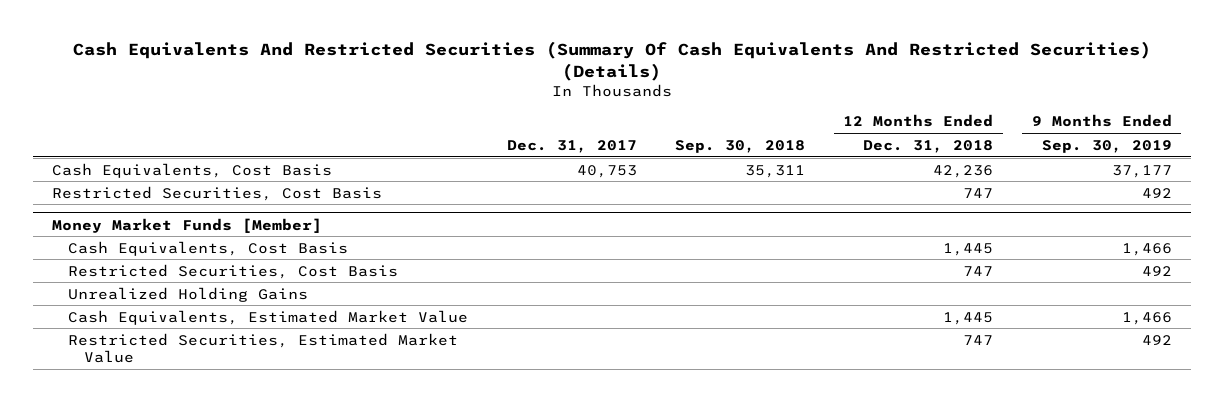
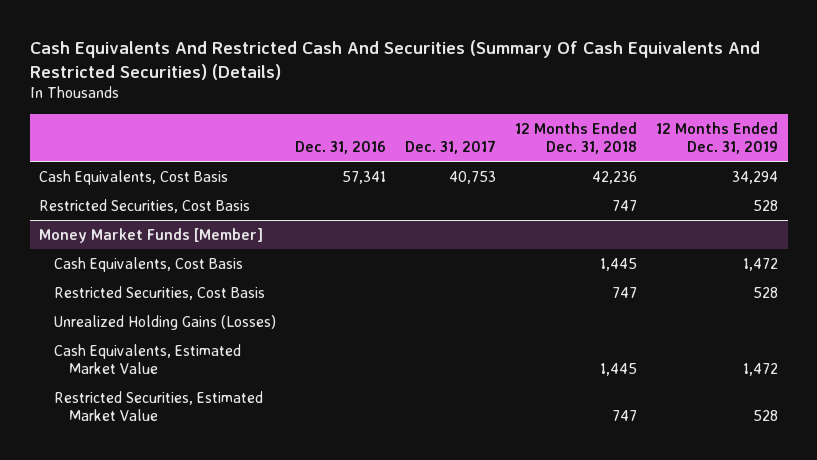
- Cash Equivalents And Restricted Securities (Summary Of Cash Equivalents And Restricted Securities) (Details)
+ Cash Equivalents And Restricted Cash And Securities (Summary Of Cash Equivalents And Restricted Securities) (Details)
- | Dec. 31, 2017 | Sep. 30, 2018 | 12 Months Ended Dec. 31, 2018 | 9 Months Ended Sep. 30, 2019
+ | Dec. 31, 2016 | Dec. 31, 2017 | 12 Months Ended Dec. 31, 2018 | 12 Months Ended Dec. 31, 2019
@ Money Market Funds [Member]
- Unrealized Holding Gains
+ Unrealized Holding Gains (Losses)

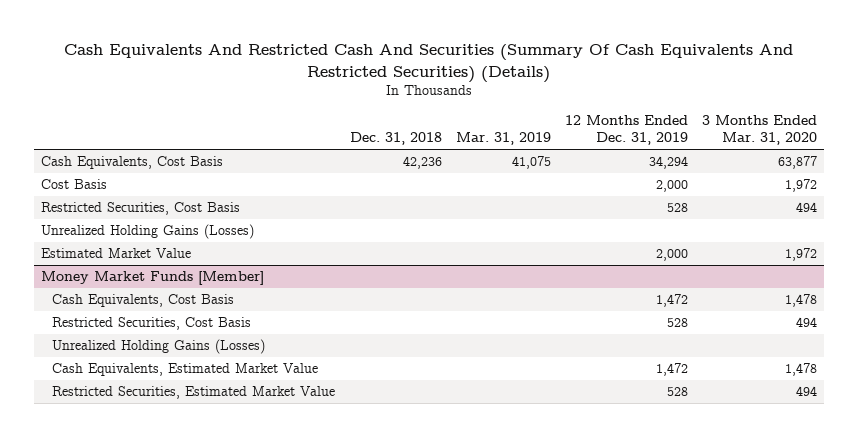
- | Dec. 31, 2016 | Dec. 31, 2017 | 12 Months Ended Dec. 31, 2018 | 12 Months Ended Dec. 31, 2019
+ | Dec. 31, 2018 | Mar. 31, 2019 | 12 Months Ended Dec. 31, 2019 | 3 Months Ended Mar. 31, 2020
+ Cost Basis | | | 2,000 | 1,972
+ Unrealized Holding Gains (Losses)
+ Estimated Market Value | | | 2,000 | 1,972

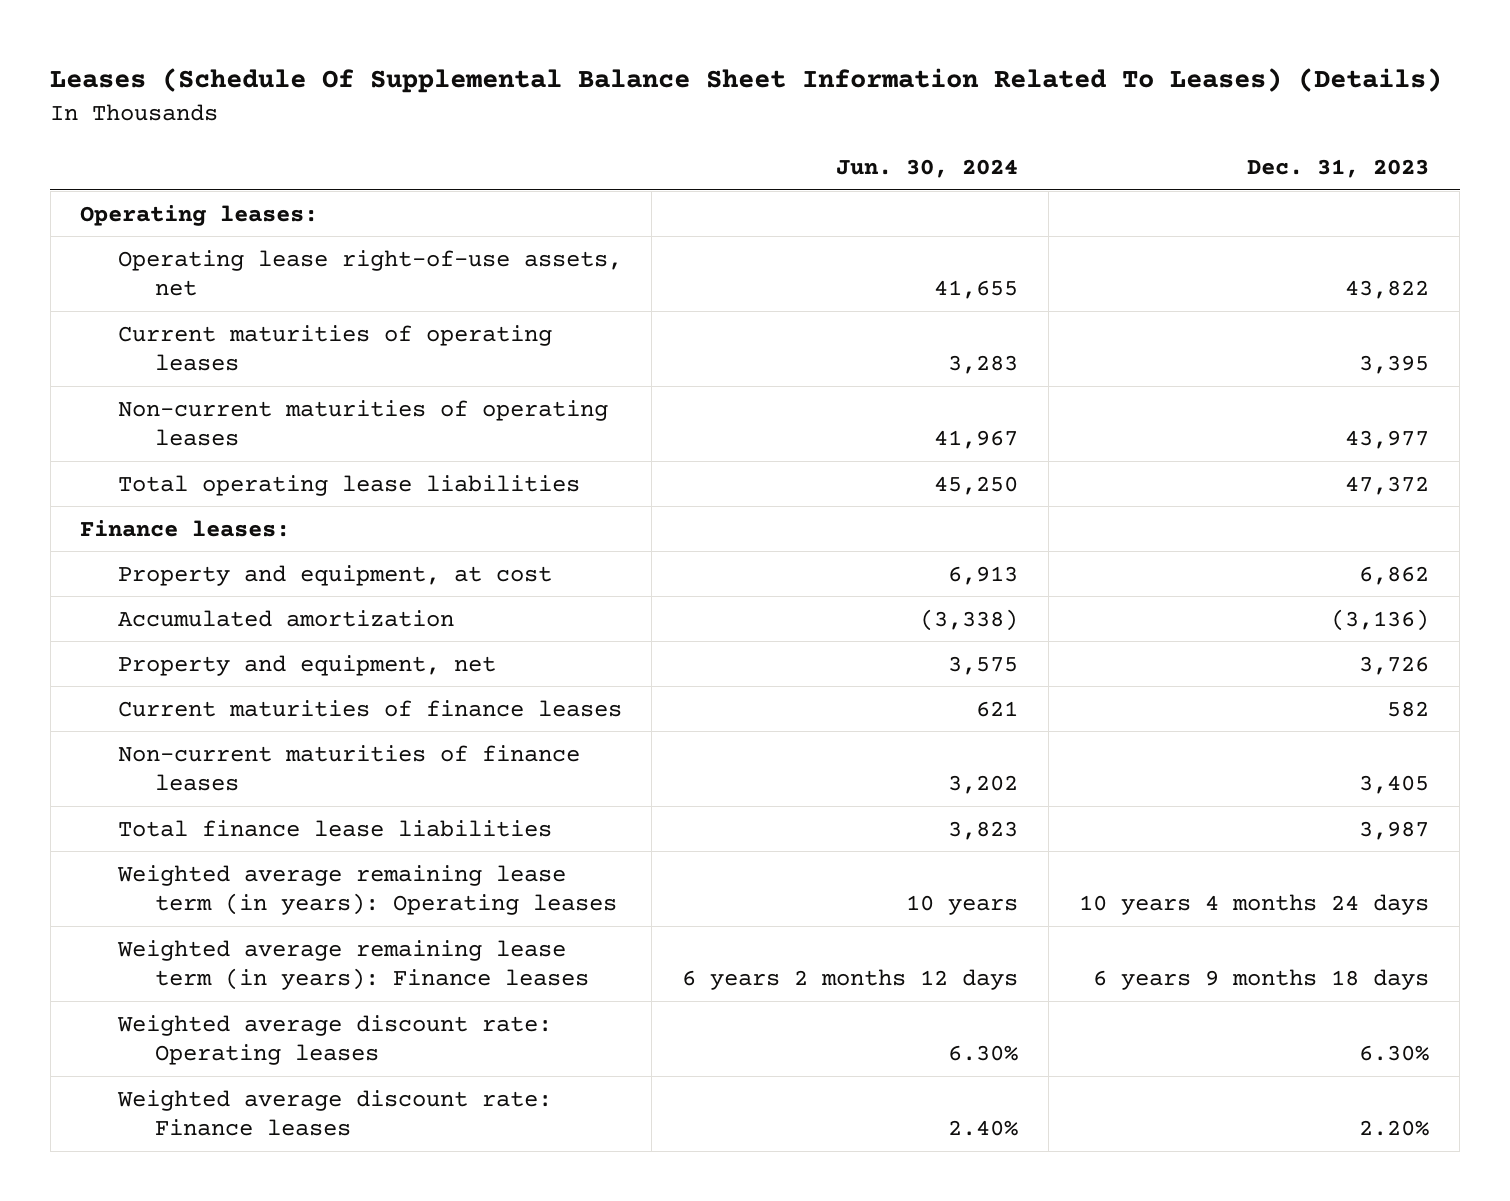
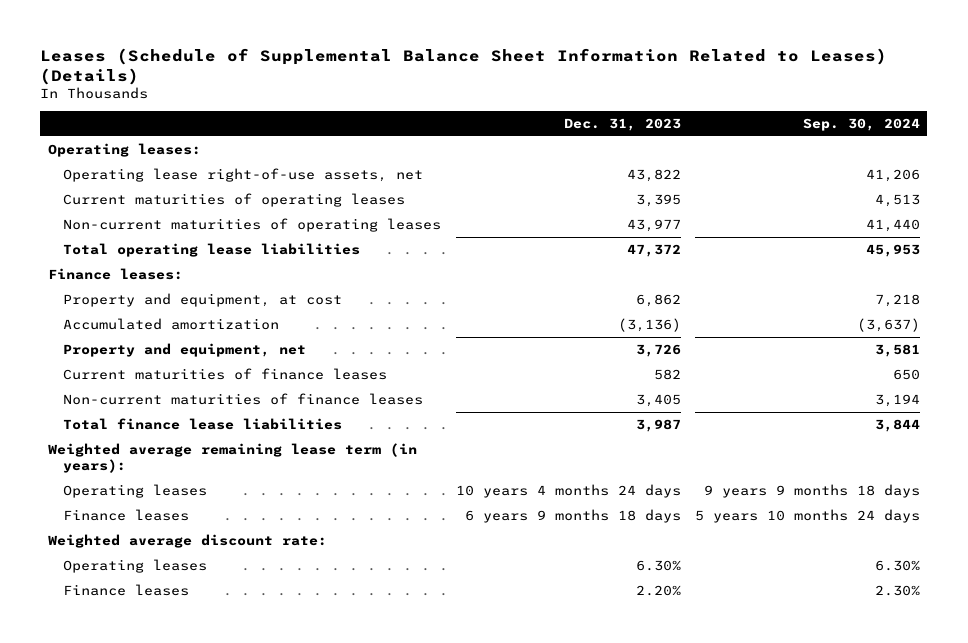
- Leases (Schedule Of Supplemental Balance Sheet Information Related To Leases) (Details)
+ Leases (Schedule of Supplemental Balance Sheet Information Related to Leases) (Details)
- | Jun. 30, 2024 | Dec. 31, 2023
+ | Dec. 31, 2023 | Sep. 30, 2024
- Weighted average remaining lease term (in years): Operating leases | 10 years | 10 years 4 months 24 days
- Weighted average remaining lease term (in years): Finance leases | 6 years 2 months 12 days | 6 years 9 months 18 days
- Weighted average discount rate: Operating leases | 6.30% | 6.30%
- Weighted average discount rate: Finance leases | 2.40% | 2.20%
+ Weighted average remaining lease term (in years):
+ Operating leases | 10 years 4 months 24 days | 9 years 9 months 18 days
+ Finance leases | 6 years 9 months 18 days | 5 years 10 months 24 days
+ Weighted average discount rate:
+ Operating leases | 6.30% | 6.30%
+ Finance leases | 2.20% | 2.30%

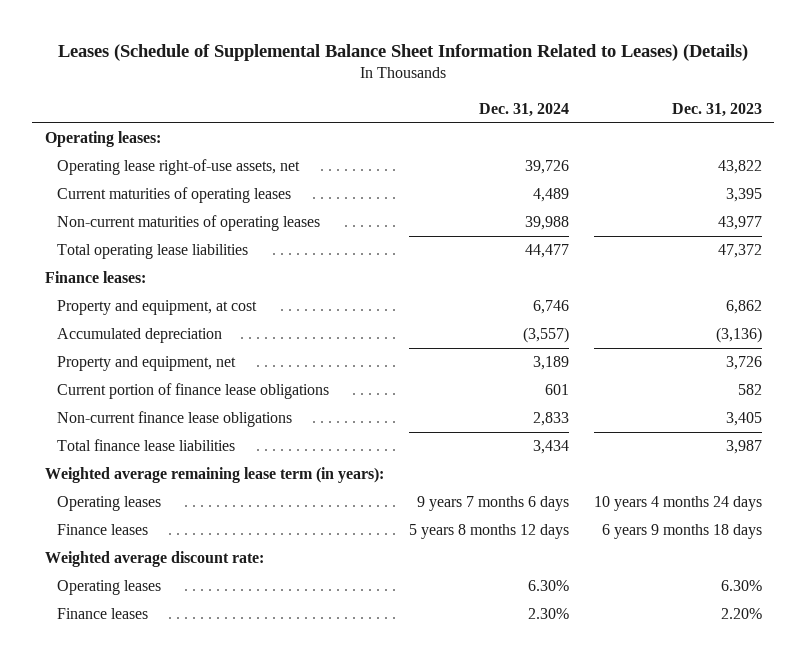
- | Dec. 31, 2023 | Sep. 30, 2024
+ | Dec. 31, 2024 | Dec. 31, 2023
- Accumulated amortization | (3,136) | (3,637)
+ Accumulated depreciation | (3,557) | (3,136)
- Current maturities of finance leases | 582 | 650
- Non-current maturities of finance leases | 3,405 | 3,194
+ Current portion of finance lease obligations | 601 | 582
+ Non-current finance lease obligations | 2,833 | 3,405

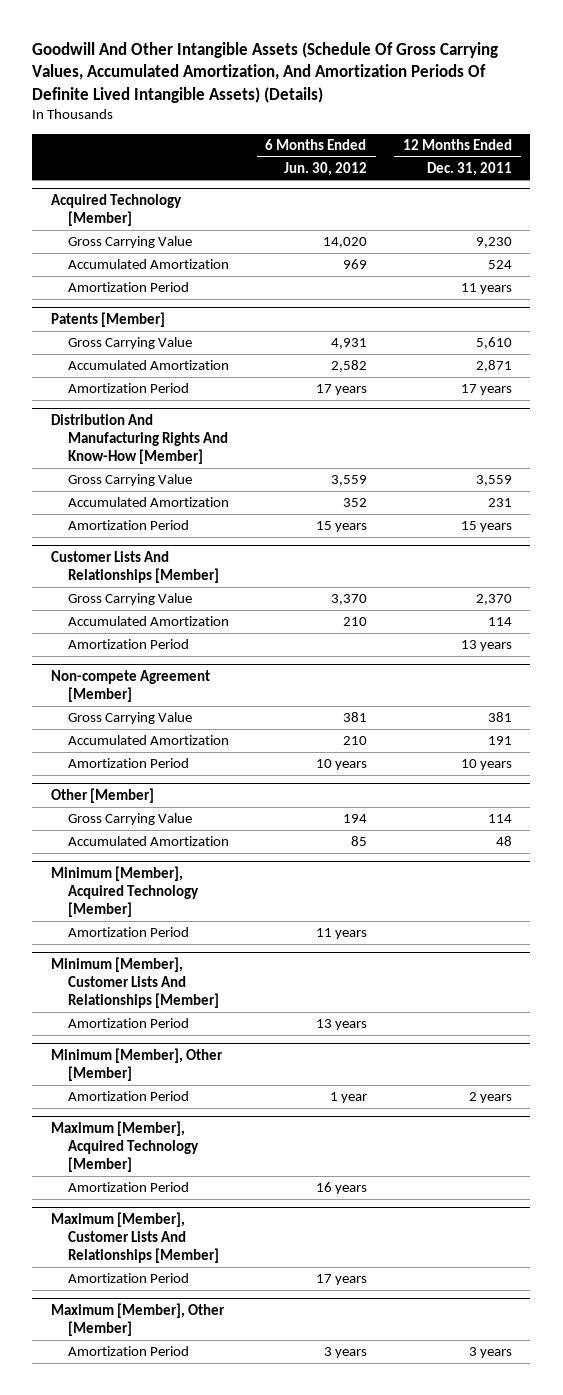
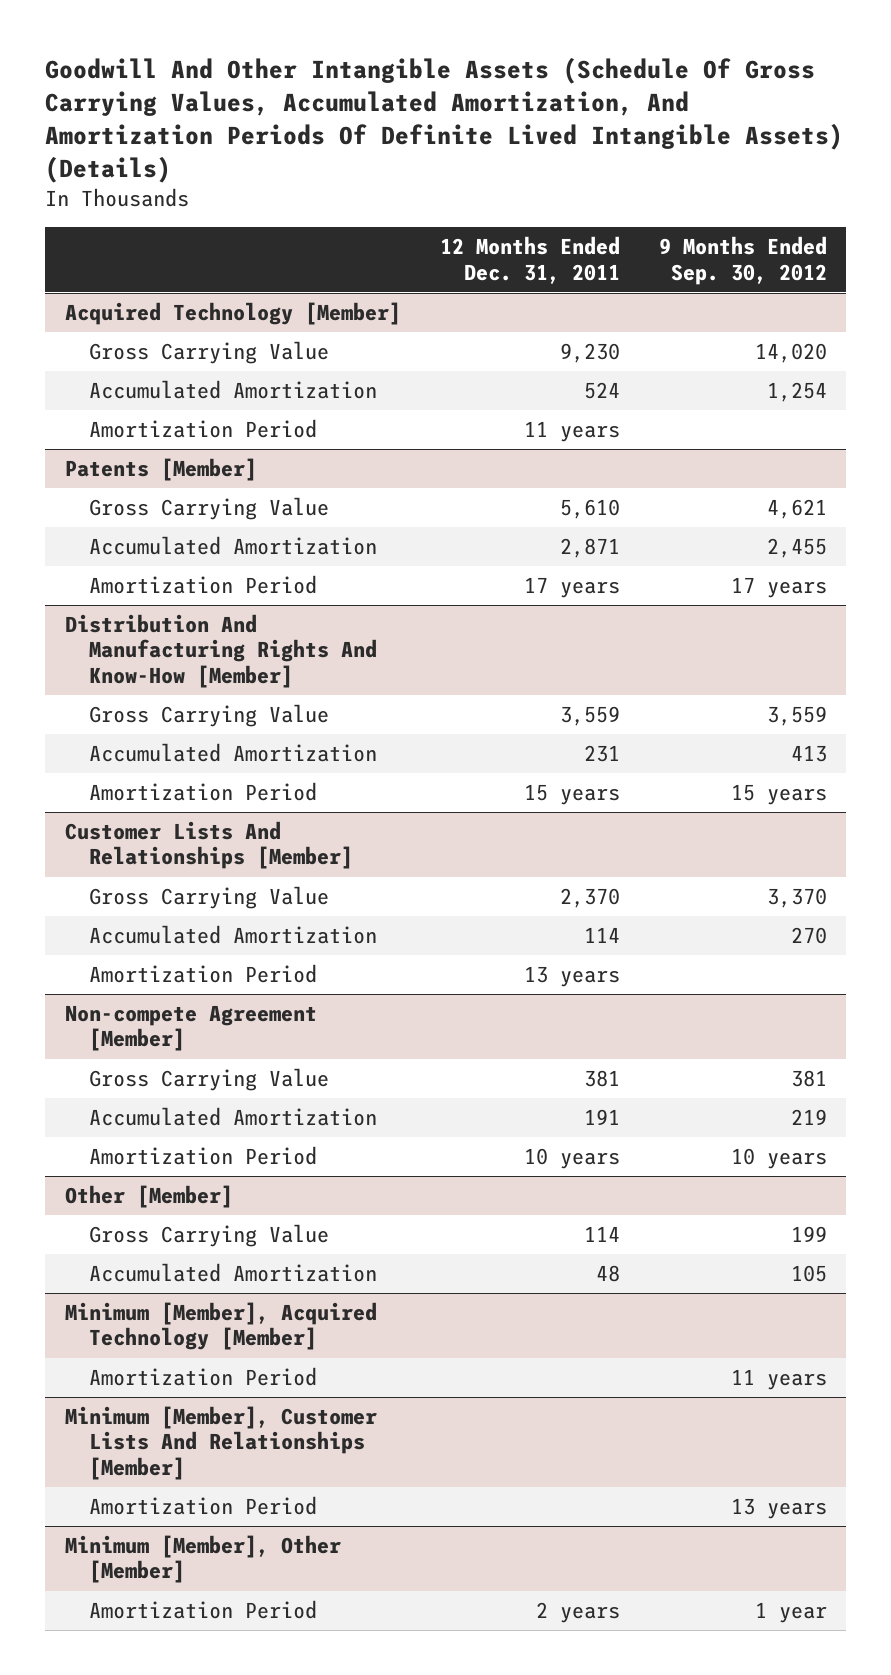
- | 6 Months Ended Jun. 30, 2012 | 12 Months Ended Dec. 31, 2011
+ | 12 Months Ended Dec. 31, 2011 | 9 Months Ended Sep. 30, 2012
- Maximum [Member], Acquired Technology [Member]
- Amortization Period | 16 years |
- Maximum [Member], Customer Lists And Relationships [Member]
- Amortization Period | 17 years |
- Maximum [Member], Other [Member]
- Amortization Period | 3 years | 3 years

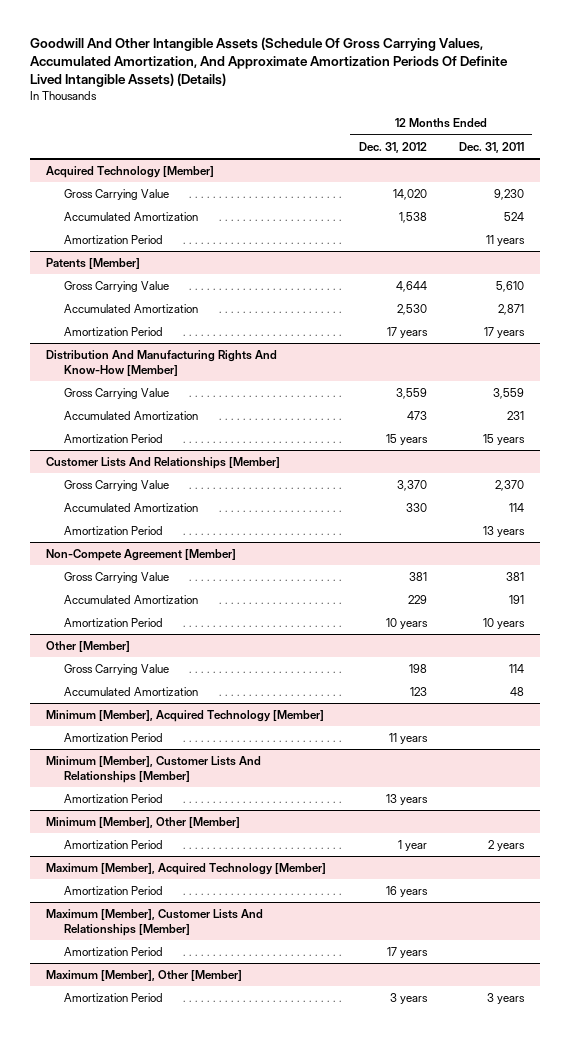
- Goodwill And Other Intangible Assets (Schedule Of Gross Carrying Values, Accumulated Amortization, And Amortization Periods Of Definite Lived Intangible Assets) (Details)
+ Goodwill And Other Intangible Assets (Schedule Of Gross Carrying Values, Accumulated Amortization, And Approximate Amortization Periods Of Definite Lived Intangible Assets) (Details)
- | 12 Months Ended Dec. 31, 2011 | 9 Months Ended Sep. 30, 2012
+ | 12 Months Ended Dec. 31, 2012 | 12 Months Ended Dec. 31, 2011
- Non-compete Agreement [Member]
+ Non-Compete Agreement [Member]
+ Maximum [Member], Acquired Technology [Member]
+ Amortization Period | 16 years |
+ Maximum [Member], Customer Lists And Relationships [Member]
+ Amortization Period | 17 years |
+ Maximum [Member], Other [Member]
+ Amortization Period | 3 years | 3 years

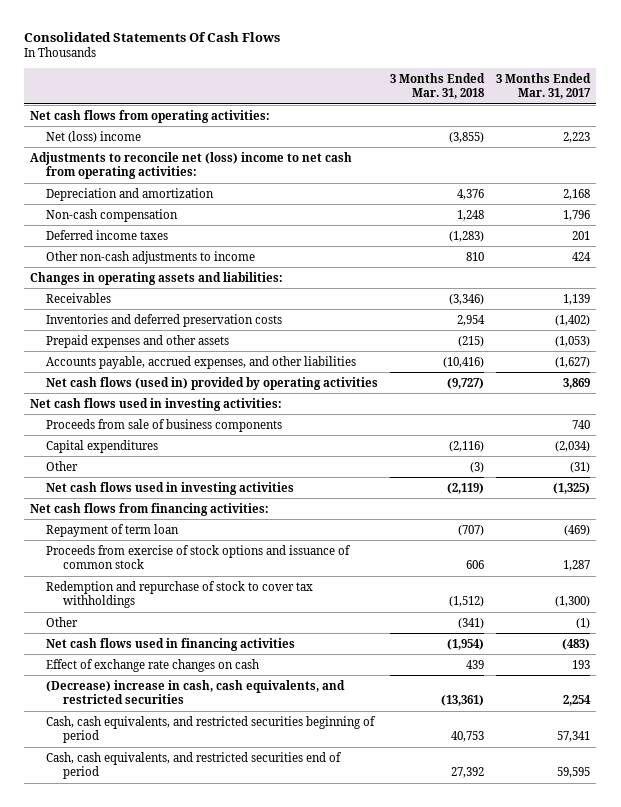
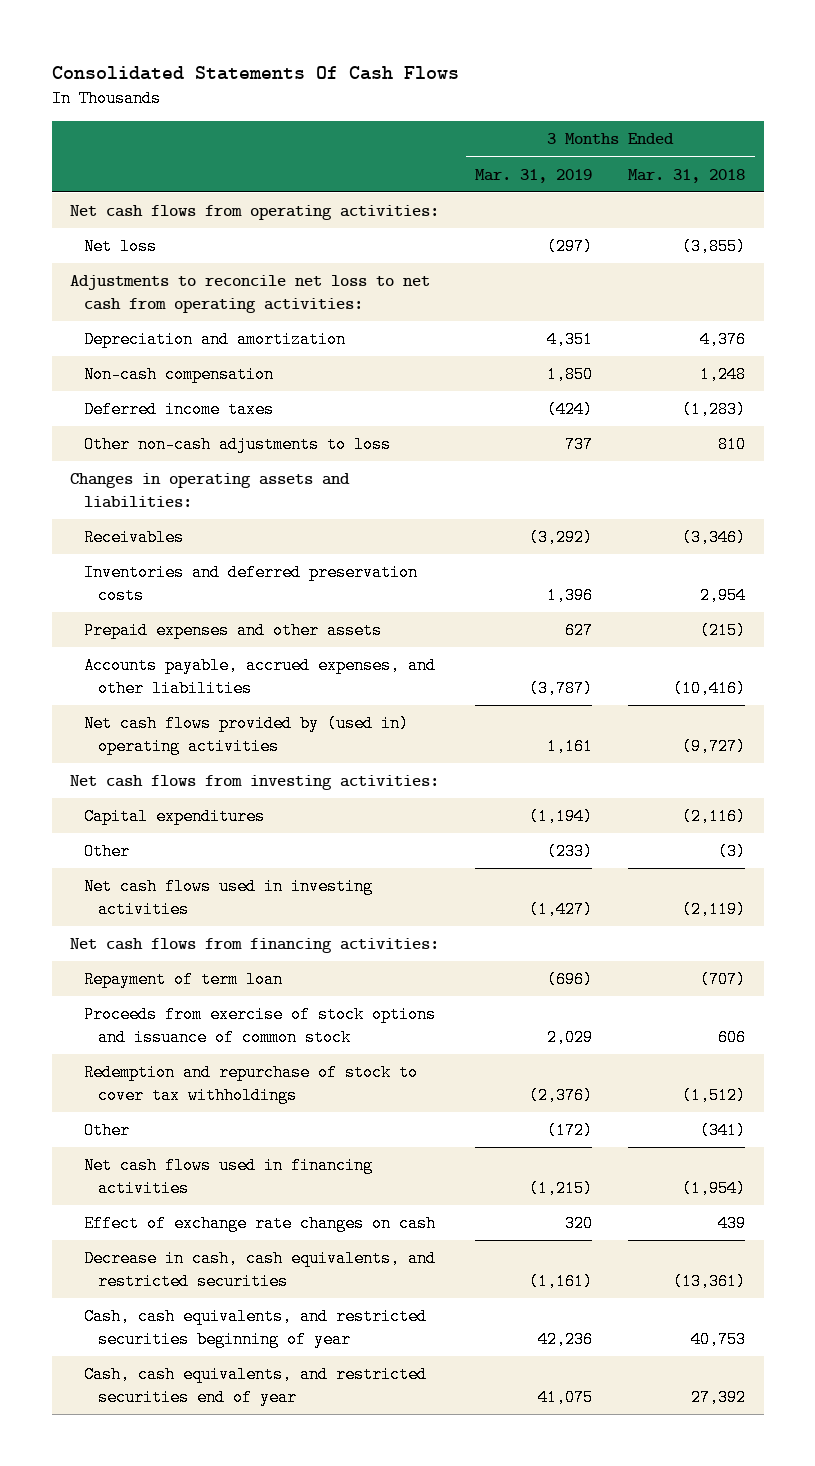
- | 3 Months Ended Mar. 31, 2018 | 3 Months Ended Mar. 31, 2017
+ | 3 Months Ended Mar. 31, 2019 | 3 Months Ended Mar. 31, 2018
- Net (loss) income | (3,855) | 2,223
- Adjustments to reconcile net (loss) income to net cash from operating activities:
+ Net loss | (297) | (3,855)
+ Adjustments to reconcile net loss to net cash from operating activities:
- Other non-cash adjustments to income | 810 | 424
+ Other non-cash adjustments to loss | 737 | 810
- Net cash flows (used in) provided by operating activities | (9,727) | 3,869
- Net cash flows used in investing activities:
- Proceeds from sale of business components | | 740
+ Net cash flows provided by (used in) operating activities | 1,161 | (9,727)
+ Net cash flows from investing activities:
- (Decrease) increase in cash, cash equivalents, and restricted securities | (13,361) | 2,254
- Cash, cash equivalents, and restricted securities beginning of period | 40,753 | 57,341
- Cash, cash equivalents, and restricted securities end of period | 27,392 | 59,595
+ Decrease in cash, cash equivalents, and restricted securities | (1,161) | (13,361)
+ Cash, cash equivalents, and restricted securities beginning of year | 42,236 | 40,753
+ Cash, cash equivalents, and restricted securities end of year | 41,075 | 27,392

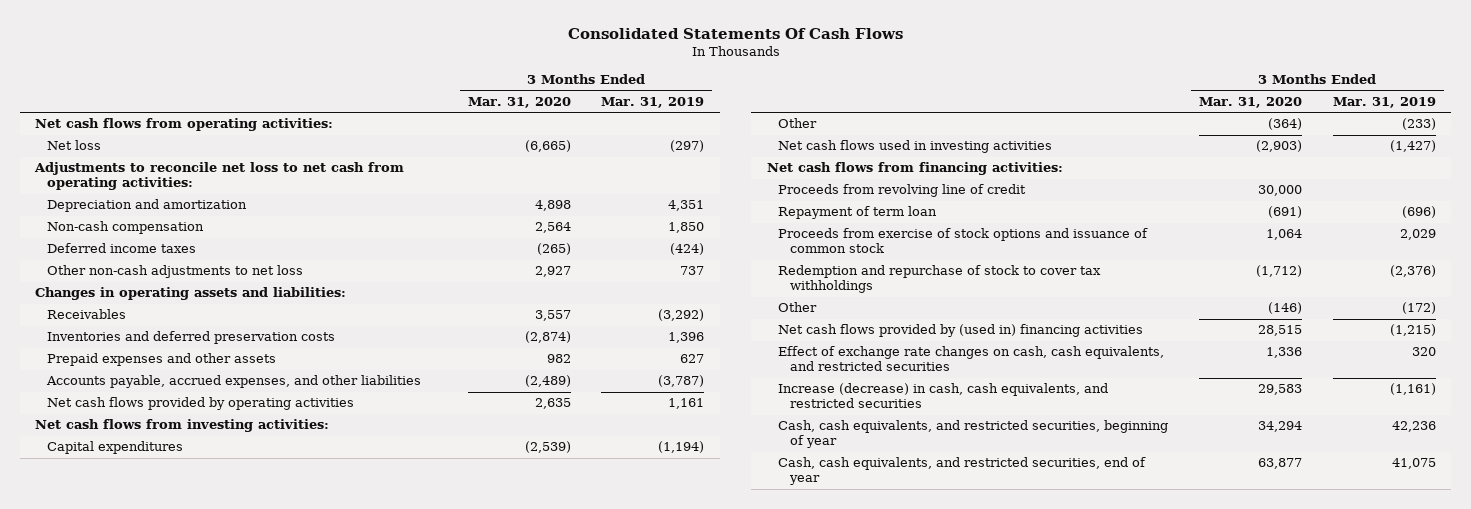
- | 3 Months Ended Mar. 31, 2019 | 3 Months Ended Mar. 31, 2018
+ | 3 Months Ended Mar. 31, 2020 | 3 Months Ended Mar. 31, 2019
- Other non-cash adjustments to loss | 737 | 810
+ Other non-cash adjustments to net loss | 2,927 | 737
- Net cash flows provided by (used in) operating activities | 1,161 | (9,727)
+ Net cash flows provided by operating activities | 2,635 | 1,161
+ Proceeds from revolving line of credit | 30,000 |
- Net cash flows used in financing activities | (1,215) | (1,954)
- Effect of exchange rate changes on cash | 320 | 439
- Decrease in cash, cash equivalents, and restricted securities | (1,161) | (13,361)
- Cash, cash equivalents, and restricted securities beginning of year | 42,236 | 40,753
- Cash, cash equivalents, and restricted securities end of year | 41,075 | 27,392
+ Net cash flows provided by (used in) financing activities | 28,515 | (1,215)
+ Effect of exchange rate changes on cash, cash equivalents, and restricted securities | 1,336 | 320
+ Increase (decrease) in cash, cash equivalents, and restricted securities | 29,583 | (1,161)
+ Cash, cash equivalents, and restricted securities, beginning of year | 34,294 | 42,236
+ Cash, cash equivalents, and restricted securities, end of year | 63,877 | 41,075

